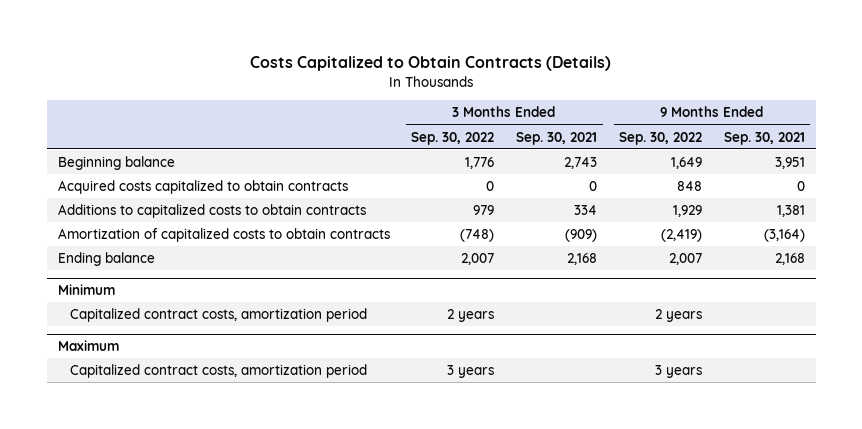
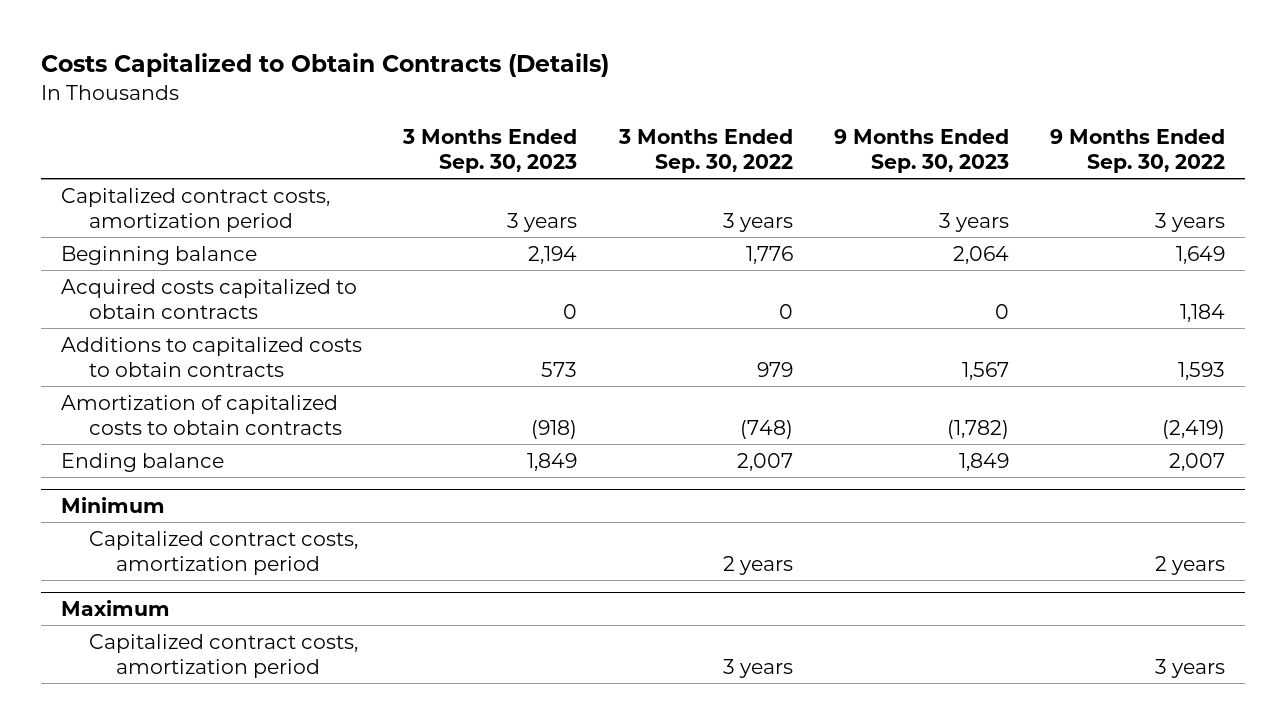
- | 3 Months Ended Sep. 30, 2022 | 3 Months Ended Sep. 30, 2021 | 9 Months Ended Sep. 30, 2022 | 9 Months Ended Sep. 30, 2021
+ | 3 Months Ended Sep. 30, 2023 | 3 Months Ended Sep. 30, 2022 | 9 Months Ended Sep. 30, 2023 | 9 Months Ended Sep. 30, 2022
+ Capitalized contract costs, amortization period | 3 years | 3 years | 3 years | 3 years
- Acquired costs capitalized to obtain contracts | 0 | 0 | 848 | 0
- Additions to capitalized costs to obtain contracts | 979 | 334 | 1,929 | 1,381
+ Acquired costs capitalized to obtain contracts | 0 | 0 | 0 | 1,184
+ Additions to capitalized costs to obtain contracts | 573 | 979 | 1,567 | 1,593

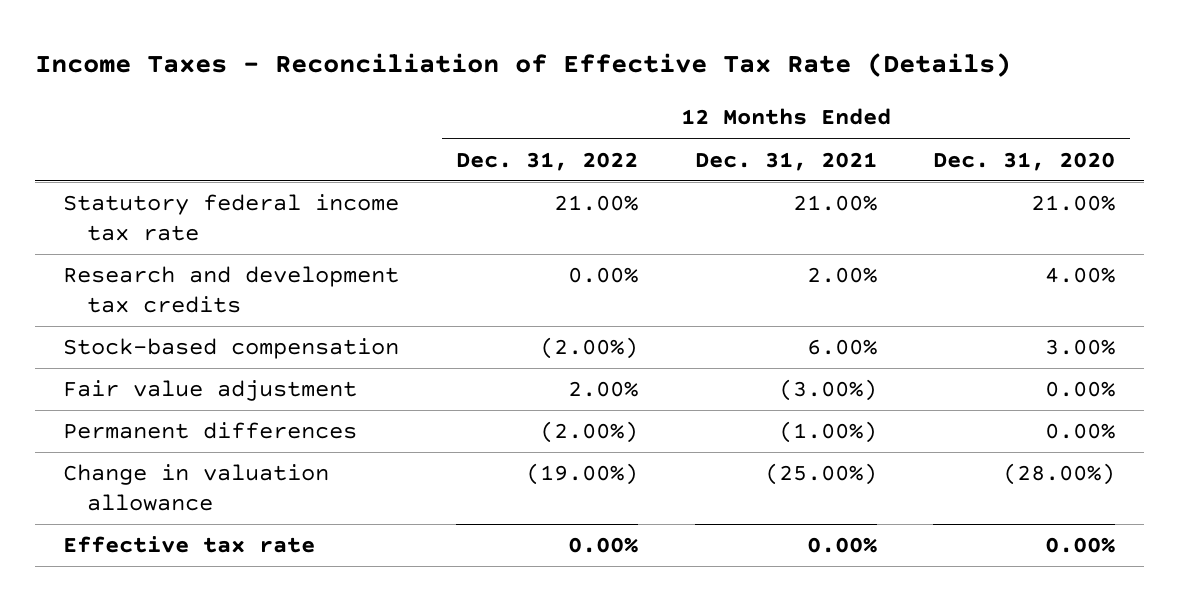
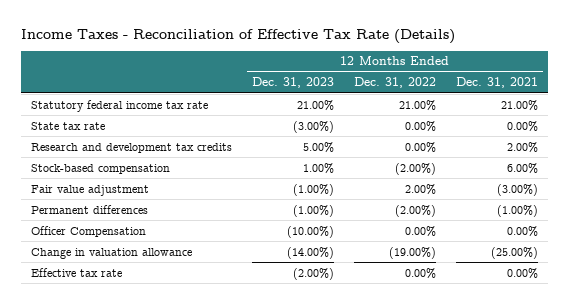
- | 12 Months Ended Dec. 31, 2022 | 12 Months Ended Dec. 31, 2021 | 12 Months Ended Dec. 31, 2020
+ | 12 Months Ended Dec. 31, 2023 | 12 Months Ended Dec. 31, 2022 | 12 Months Ended Dec. 31, 2021
+ State tax rate | (3.00%) | 0.00% | 0.00%
+ Officer Compensation | (10.00%) | 0.00% | 0.00%

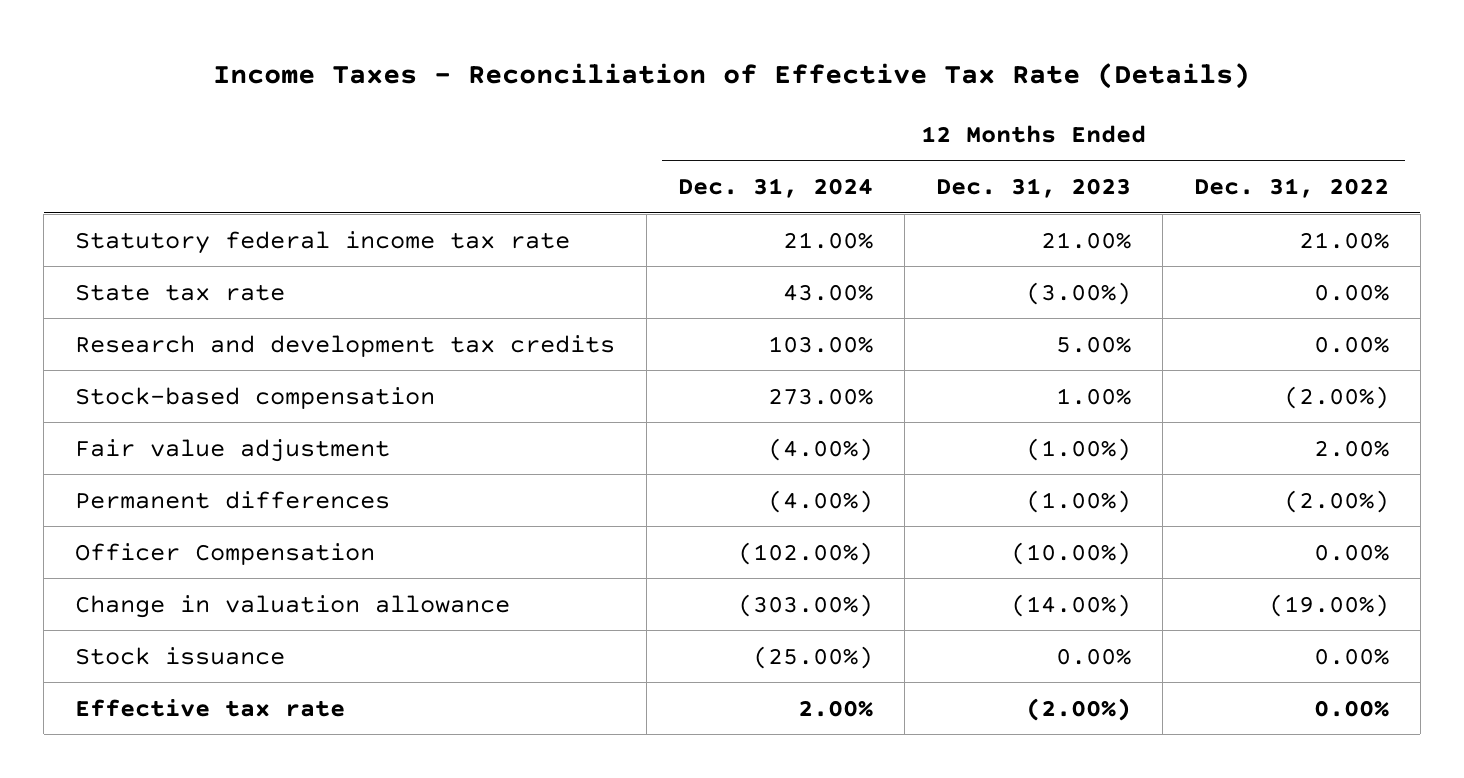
- | 12 Months Ended Dec. 31, 2023 | 12 Months Ended Dec. 31, 2022 | 12 Months Ended Dec. 31, 2021
+ | 12 Months Ended Dec. 31, 2024 | 12 Months Ended Dec. 31, 2023 | 12 Months Ended Dec. 31, 2022
+ Stock issuance | (25.00%) | 0.00% | 0.00%

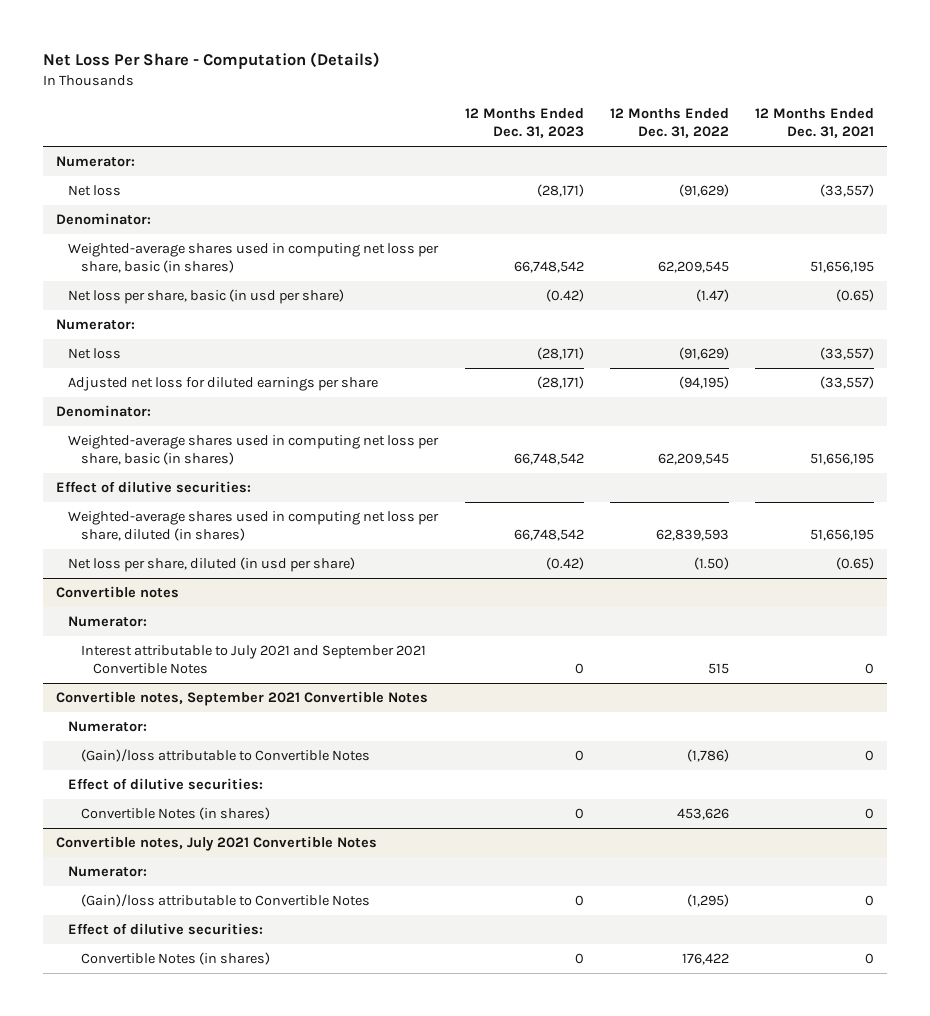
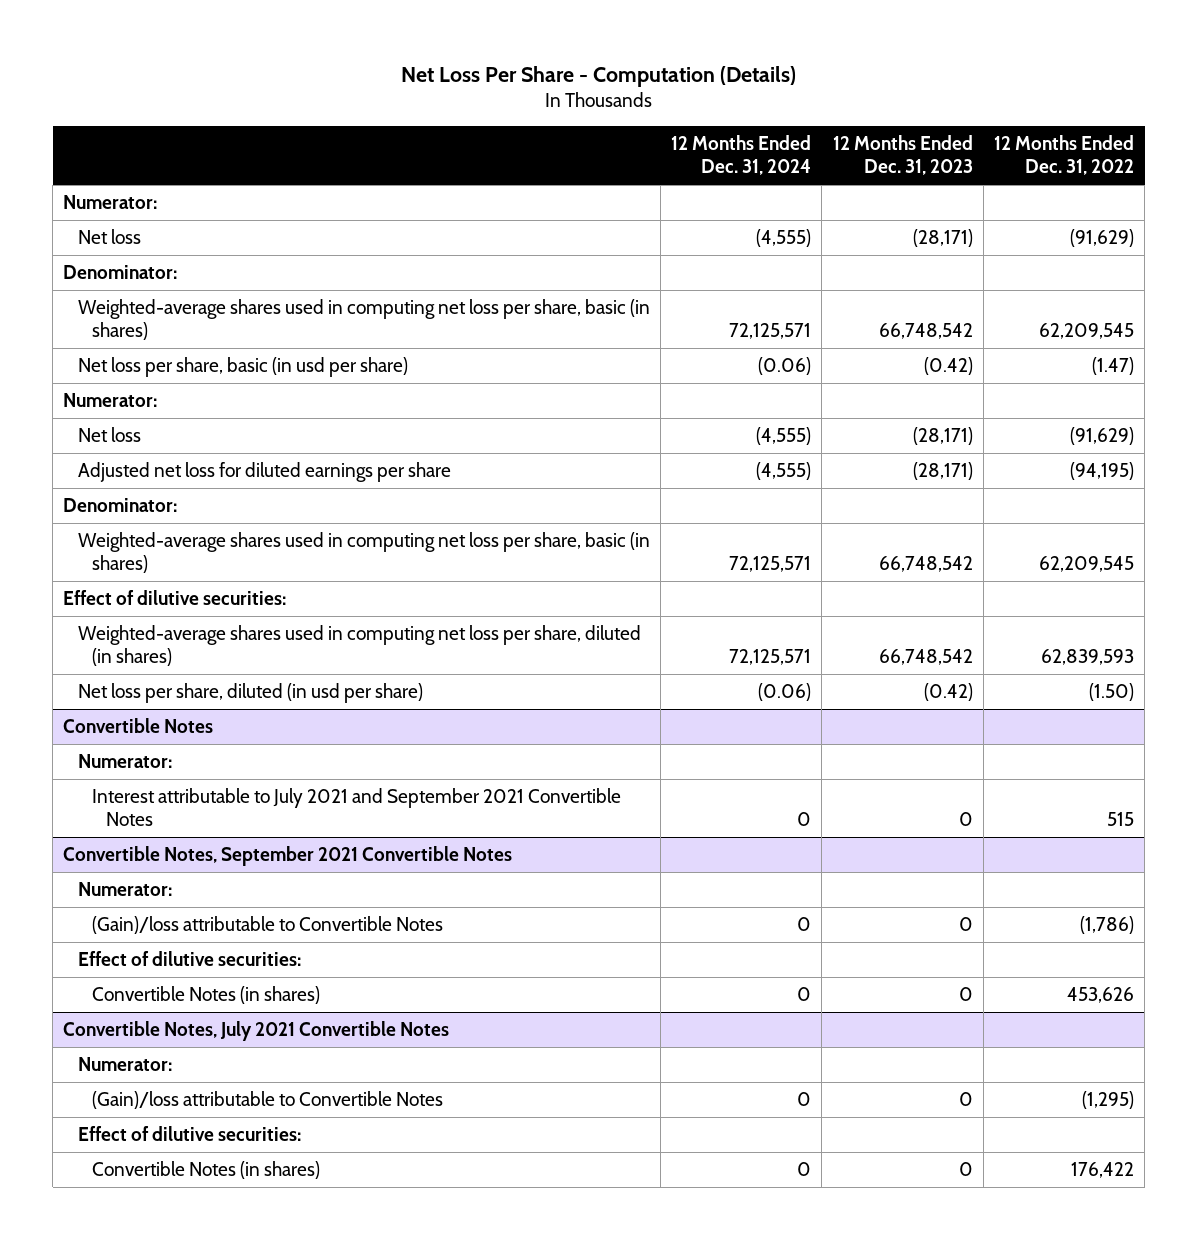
- | 12 Months Ended Dec. 31, 2023 | 12 Months Ended Dec. 31, 2022 | 12 Months Ended Dec. 31, 2021
+ | 12 Months Ended Dec. 31, 2024 | 12 Months Ended Dec. 31, 2023 | 12 Months Ended Dec. 31, 2022
- Convertible notes
+ Convertible Notes
- Convertible notes, September 2021 Convertible Notes
+ Convertible Notes, September 2021 Convertible Notes
- Convertible notes, July 2021 Convertible Notes
+ Convertible Notes, July 2021 Convertible Notes

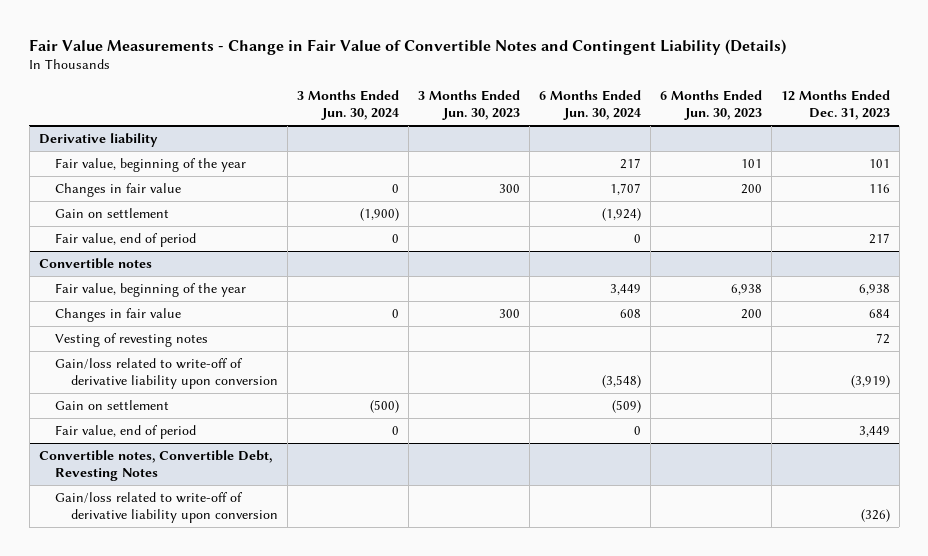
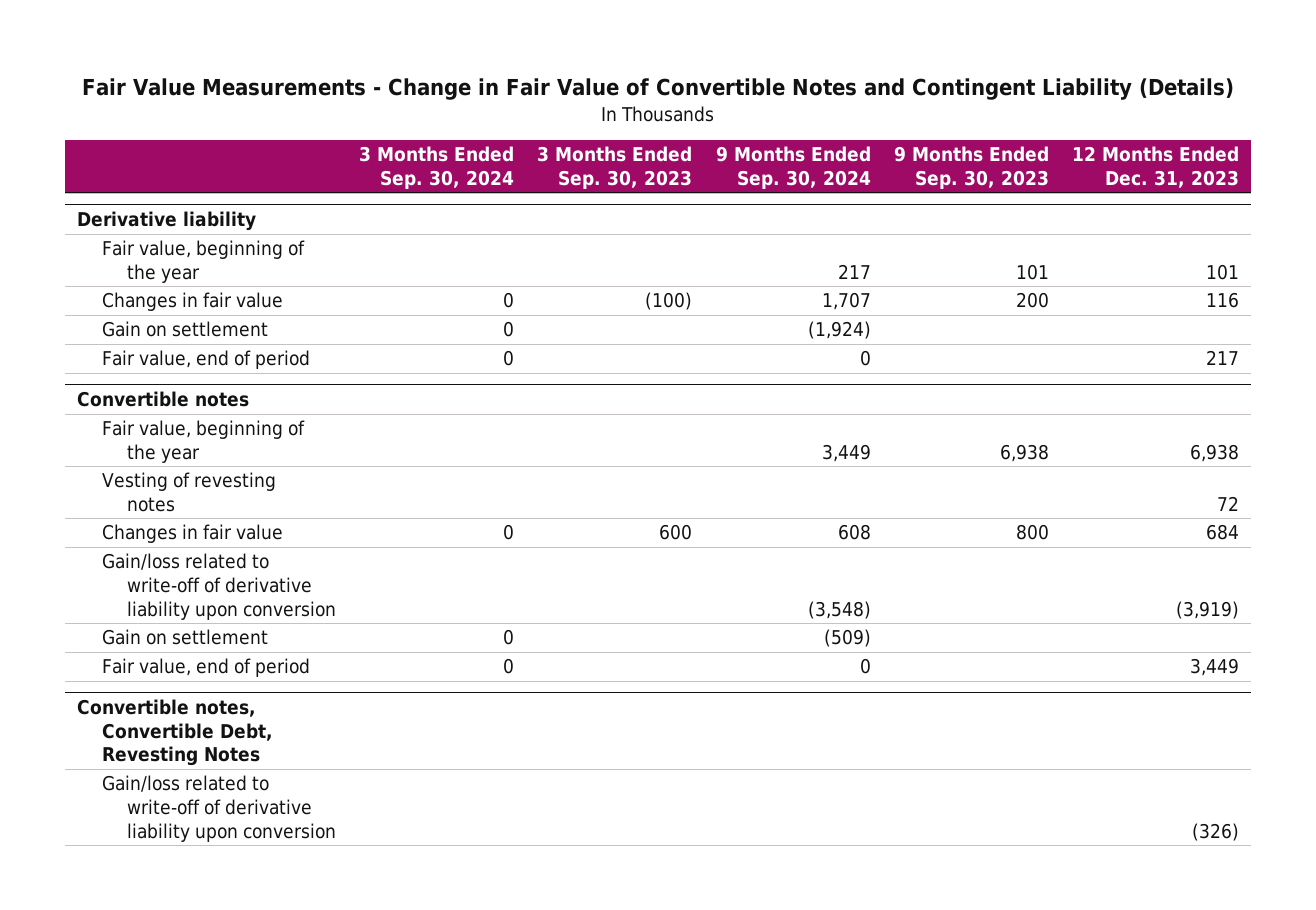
- | 3 Months Ended Jun. 30, 2024 | 3 Months Ended Jun. 30, 2023 | 6 Months Ended Jun. 30, 2024 | 6 Months Ended Jun. 30, 2023 | 12 Months Ended Dec. 31, 2023
+ | 3 Months Ended Sep. 30, 2024 | 3 Months Ended Sep. 30, 2023 | 9 Months Ended Sep. 30, 2024 | 9 Months Ended Sep. 30, 2023 | 12 Months Ended Dec. 31, 2023
@ Convertible notes
moved down: Changes in fair value | 0 | 600 | 608 | 800 | 684

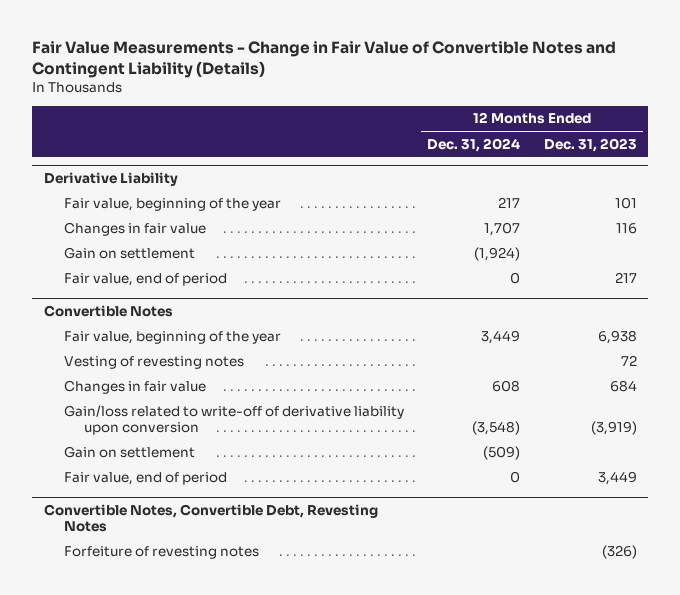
- | 3 Months Ended Sep. 30, 2024 | 3 Months Ended Sep. 30, 2023 | 9 Months Ended Sep. 30, 2024 | 9 Months Ended Sep. 30, 2023 | 12 Months Ended Dec. 31, 2023
+ | 12 Months Ended Dec. 31, 2024 | 12 Months Ended Dec. 31, 2023
- Derivative liability
+ Derivative Liability
- Convertible notes
+ Convertible Notes
- Convertible notes, Convertible Debt, Revesting Notes
- Gain/loss related to write-off of derivative liability upon conversion | | | | | (326)
+ Convertible Notes, Convertible Debt, Revesting Notes
+ Forfeiture of revesting notes | | (326)

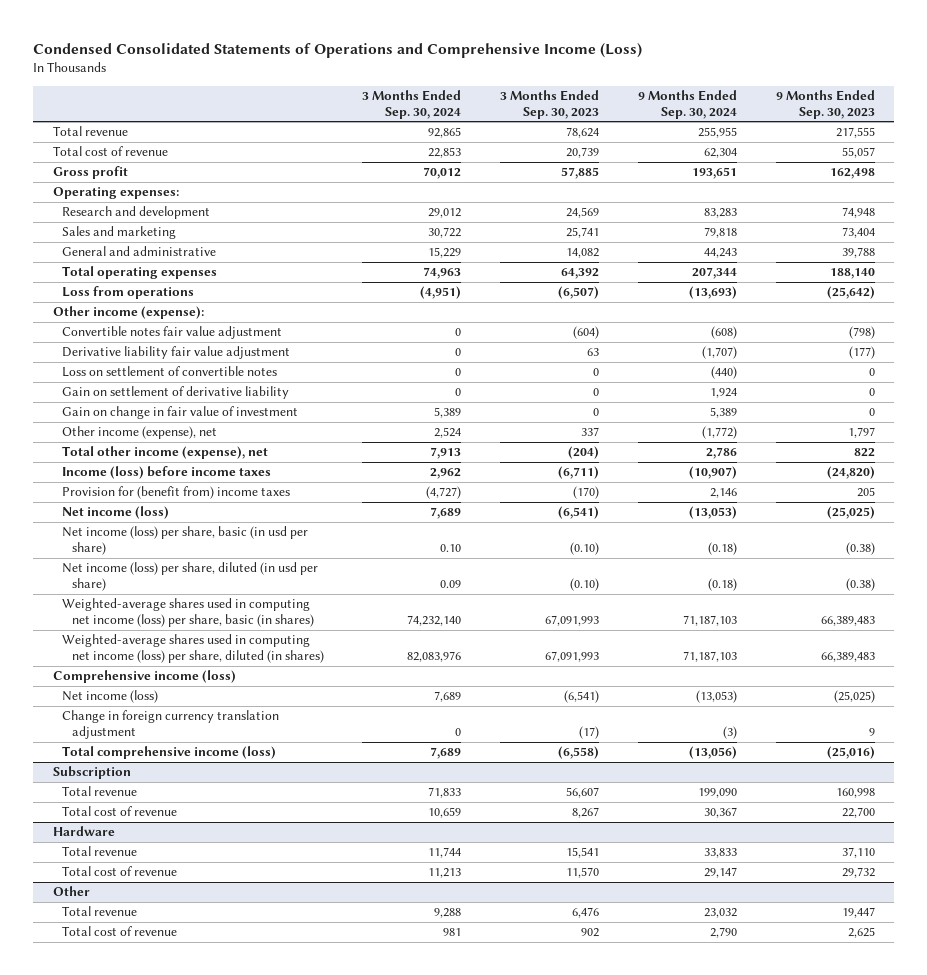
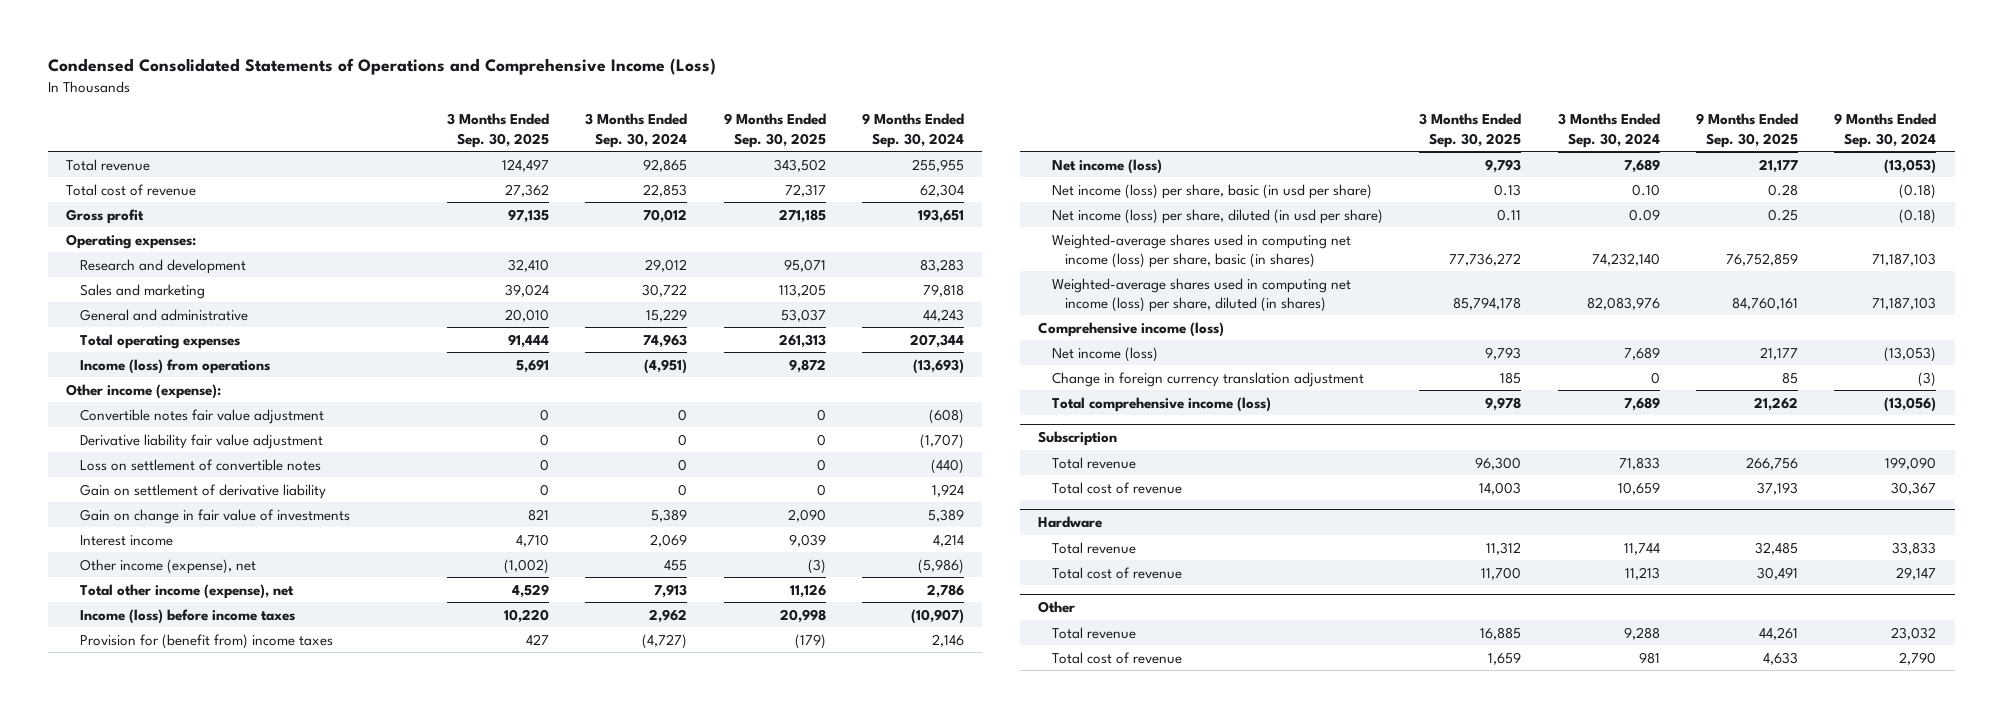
- | 3 Months Ended Sep. 30, 2024 | 3 Months Ended Sep. 30, 2023 | 9 Months Ended Sep. 30, 2024 | 9 Months Ended Sep. 30, 2023
+ | 3 Months Ended Sep. 30, 2025 | 3 Months Ended Sep. 30, 2024 | 9 Months Ended Sep. 30, 2025 | 9 Months Ended Sep. 30, 2024
- Loss from operations | (4,951) | (6,507) | (13,693) | (25,642)
+ Income (loss) from operations | 5,691 | (4,951) | 9,872 | (13,693)
- Gain on change in fair value of investment | 5,389 | 0 | 5,389 | 0
- Other income (expense), net | 2,524 | 337 | (1,772) | 1,797
+ Gain on change in fair value of investments | 821 | 5,389 | 2,090 | 5,389
+ Interest income | 4,710 | 2,069 | 9,039 | 4,214
+ Other income (expense), net | (1,002) | 455 | (3) | (5,986)

